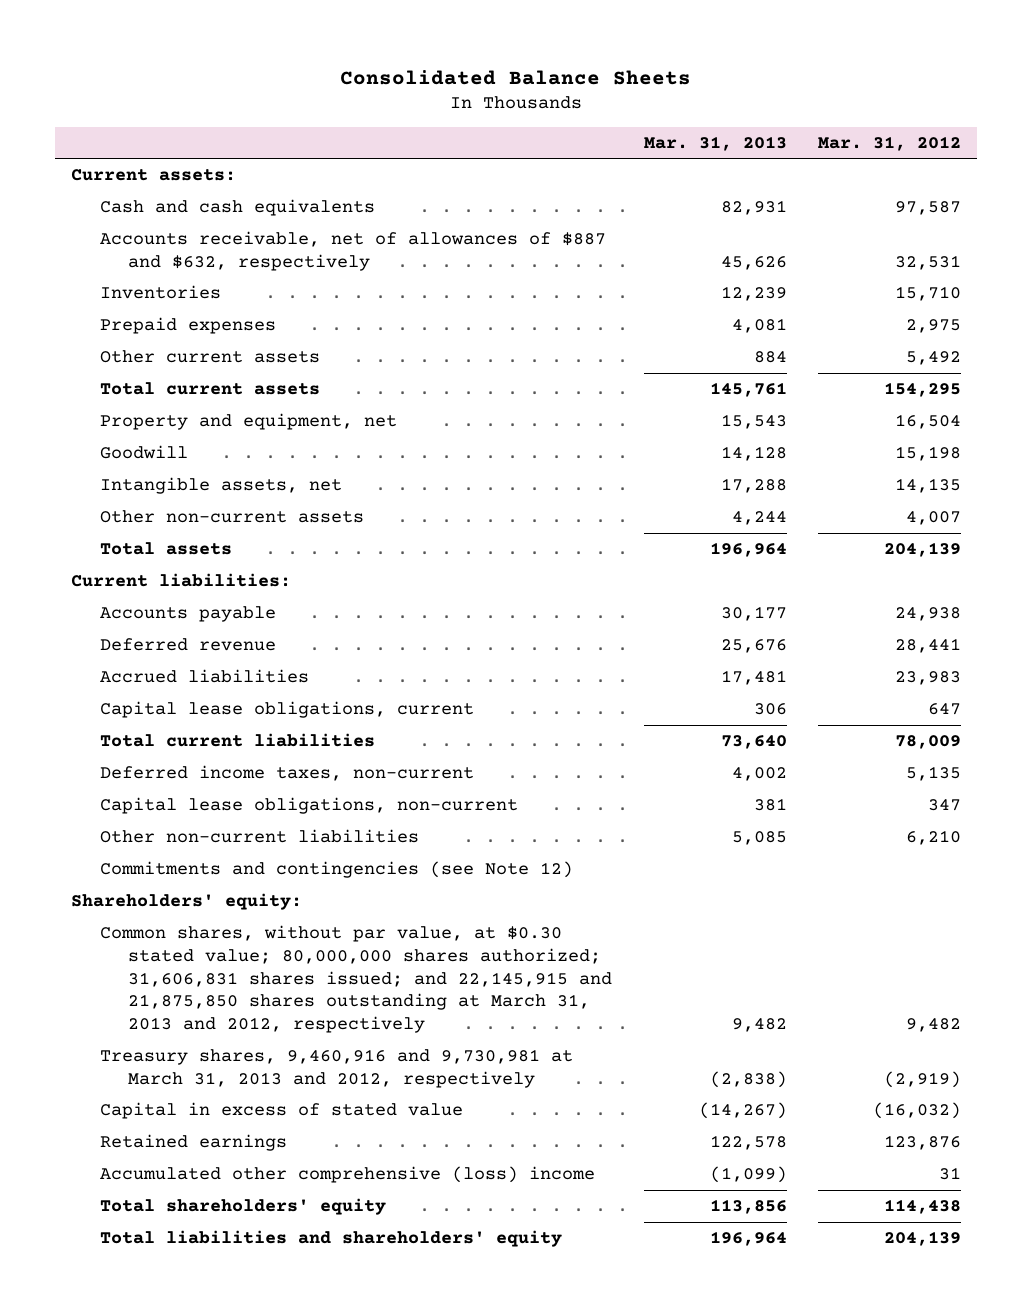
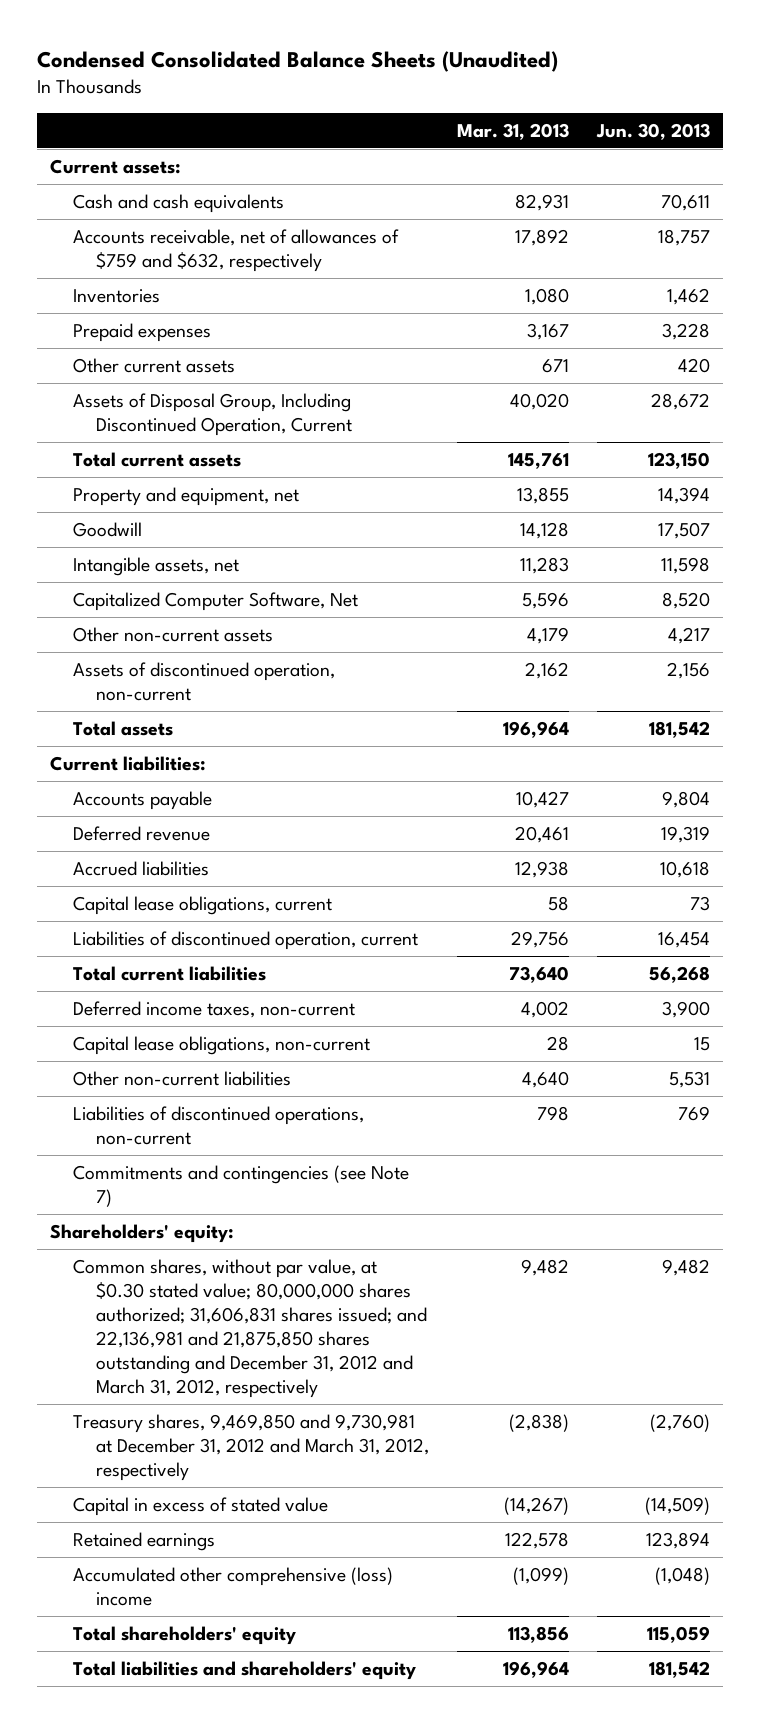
- Consolidated Balance Sheets
+ Condensed Consolidated Balance Sheets (Unaudited)
- | Mar. 31, 2013 | Mar. 31, 2012
+ | Mar. 31, 2013 | Jun. 30, 2013
- Accounts receivable, net of allowances of $887 and $632, respectively | 45,626 | 32,531
- Inventories | 12,239 | 15,710
- Prepaid expenses | 4,081 | 2,975
- Other current assets | 884 | 5,492
+ Accounts receivable, net of allowances of $759 and $632, respectively | 17,892 | 18,757
+ Inventories | 1,080 | 1,462
+ Prepaid expenses | 3,167 | 3,228
+ Other current assets | 671 | 420
+ Assets of Disposal Group, Including Discontinued Operation, Current | 40,020 | 28,672
- Property and equipment, net | 15,543 | 16,504
+ Property and equipment, net | 13,855 | 14,394
- Intangible assets, net | 17,288 | 14,135
- Other non-current assets | 4,244 | 4,007
+ Intangible assets, net | 11,283 | 11,598
+ Capitalized Computer Software, Net | 5,596 | 8,520
+ Other non-current assets | 4,179 | 4,217
+ Assets of discontinued operation, non-current | 2,162 | 2,156
- Accounts payable | 30,177 | 24,938
- Deferred revenue | 25,676 | 28,441
- Accrued liabilities | 17,481 | 23,983
- Capital lease obligations, current | 306 | 647
+ Accounts payable | 10,427 | 9,804
+ Deferred revenue | 20,461 | 19,319
+ Accrued liabilities | 12,938 | 10,618
+ Capital lease obligations, current | 58 | 73
+ Liabilities of discontinued operation, current | 29,756 | 16,454
- Capital lease obligations, non-current | 381 | 347
- Other non-current liabilities | 5,085 | 6,210
- Commitments and contingencies (see Note 12)
+ Capital lease obligations, non-current | 28 | 15
+ Other non-current liabilities | 4,640 | 5,531
+ Liabilities of discontinued operations, non-current | 798 | 769
+ Commitments and contingencies (see Note 7)
- Common shares, without par value, at $0.30 stated value; 80,000,000 shares authorized; 31,606,831 shares issued; and 22,145,915 and 21,875,850 shares outstanding at March 31, 2013 and 2012, respectively | 9,482 | 9,482
- Treasury shares, 9,460,916 and 9,730,981 at March 31, 2013 and 2012, respectively | (2,838) | (2,919)
+ Common shares, without par value, at $0.30 stated value; 80,000,000 shares authorized; 31,606,831 shares issued; and 22,136,981 and 21,875,850 shares outstanding and December 31, 2012 and March 31, 2012, respectively | 9,482 | 9,482
+ Treasury shares, 9,469,850 and 9,730,981 at December 31, 2012 and March 31, 2012, respectively | (2,838) | (2,760)

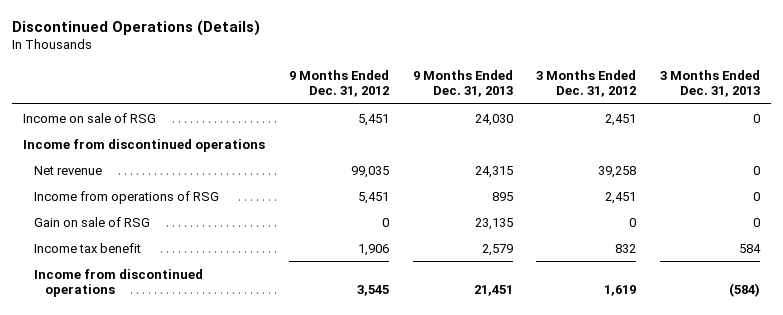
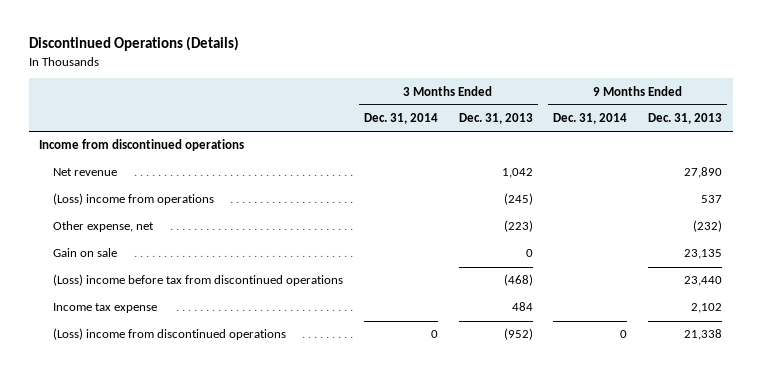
- | 9 Months Ended Dec. 31, 2012 | 9 Months Ended Dec. 31, 2013 | 3 Months Ended Dec. 31, 2012 | 3 Months Ended Dec. 31, 2013
+ | 3 Months Ended Dec. 31, 2014 | 3 Months Ended Dec. 31, 2013 | 9 Months Ended Dec. 31, 2014 | 9 Months Ended Dec. 31, 2013
- Income on sale of RSG | 5,451 | 24,030 | 2,451 | 0
- Net revenue | 99,035 | 24,315 | 39,258 | 0
- Income from operations of RSG | 5,451 | 895 | 2,451 | 0
- Gain on sale of RSG | 0 | 23,135 | 0 | 0
- Income tax benefit | 1,906 | 2,579 | 832 | 584
- Income from discontinued operations | 3,545 | 21,451 | 1,619 | (584)
+ Net revenue | | 1,042 | | 27,890
+ (Loss) income from operations | | (245) | | 537
+ Other expense, net | | (223) | | (232)
+ Gain on sale | | 0 | | 23,135
+ (Loss) income before tax from discontinued operations | | (468) | | 23,440
+ Income tax expense | | 484 | | 2,102
+ (Loss) income from discontinued operations | 0 | (952) | 0 | 21,338

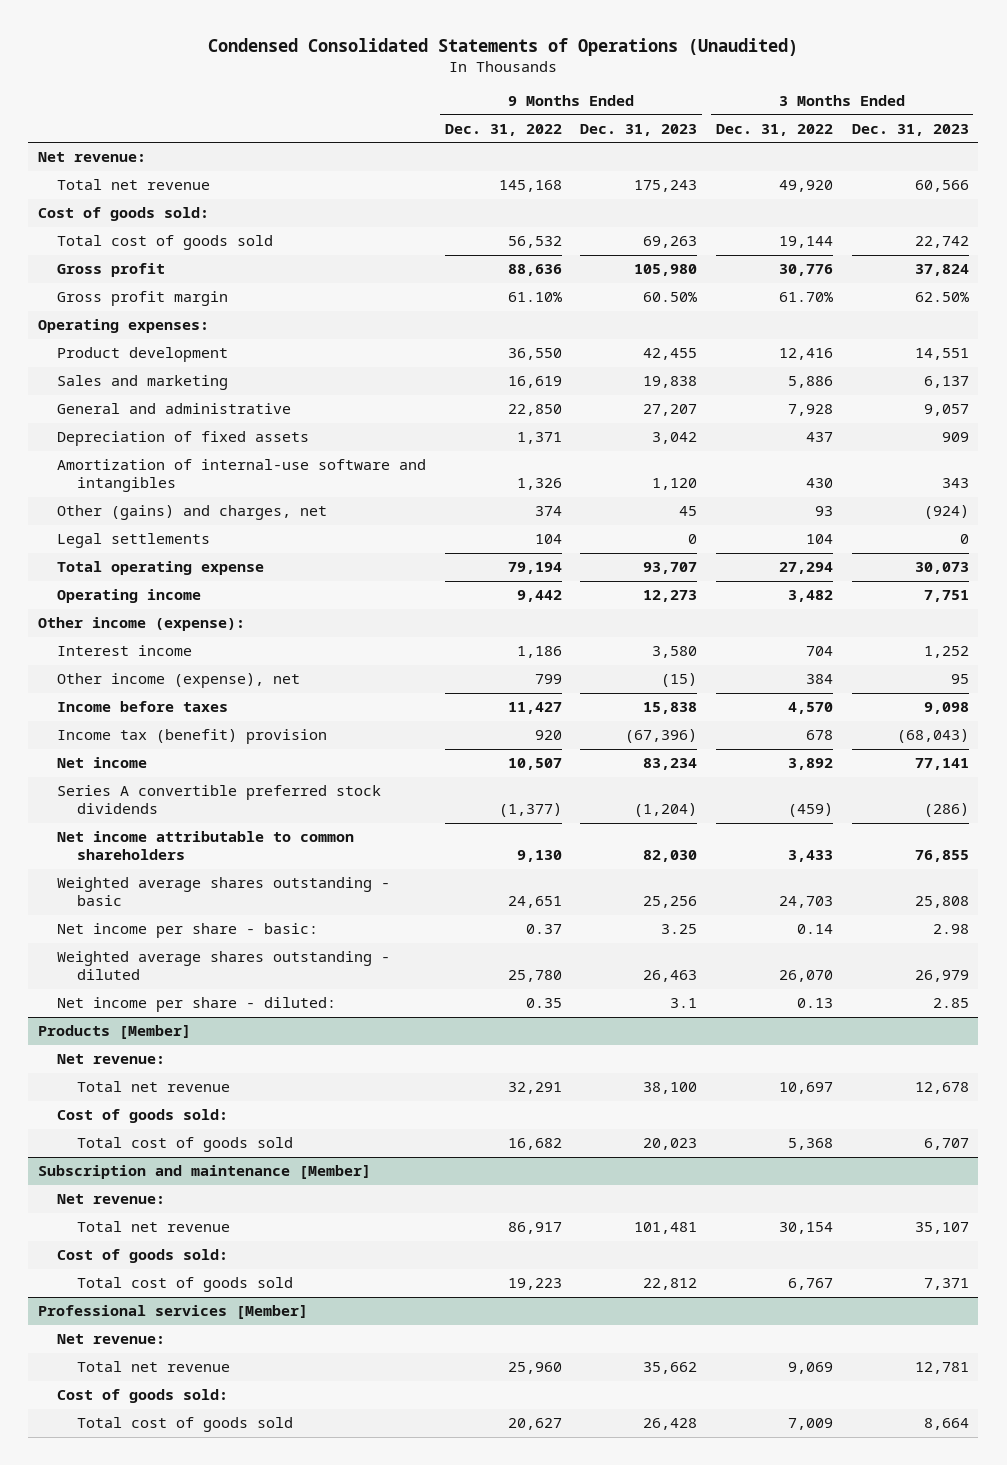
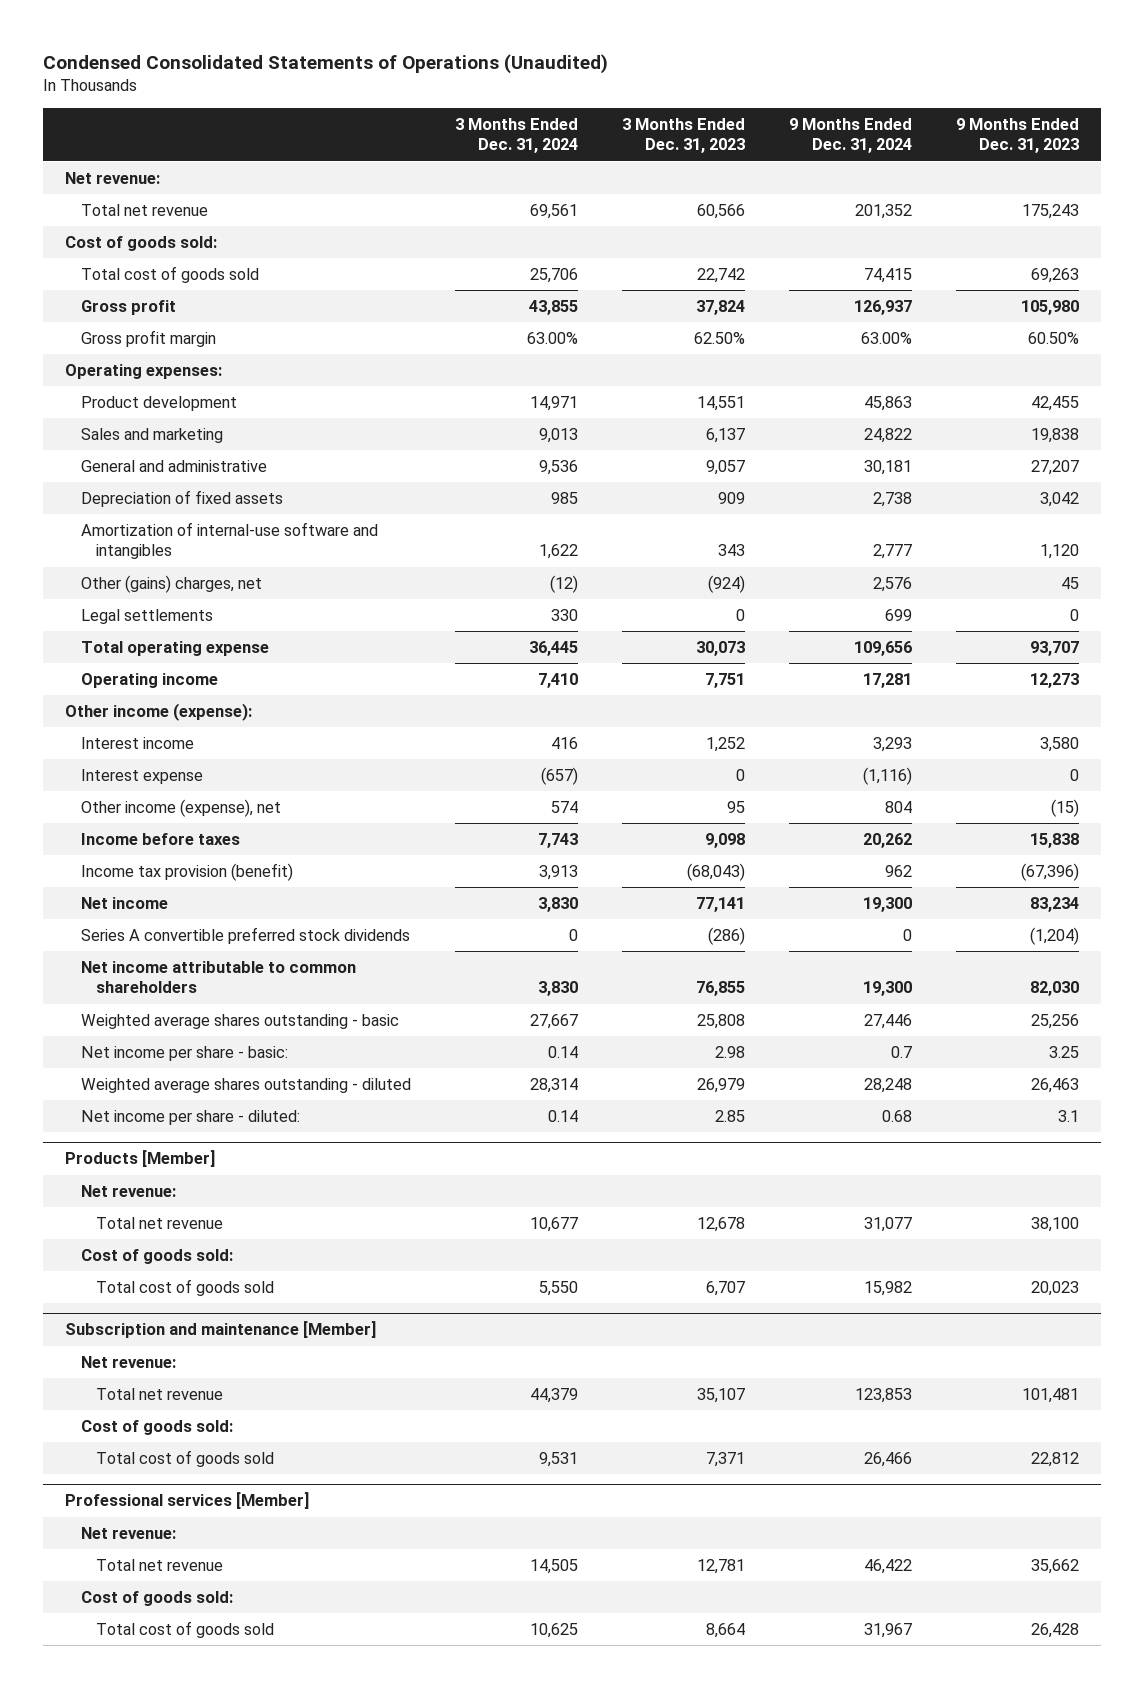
- | 9 Months Ended Dec. 31, 2022 | 9 Months Ended Dec. 31, 2023 | 3 Months Ended Dec. 31, 2022 | 3 Months Ended Dec. 31, 2023
+ | 3 Months Ended Dec. 31, 2024 | 3 Months Ended Dec. 31, 2023 | 9 Months Ended Dec. 31, 2024 | 9 Months Ended Dec. 31, 2023
- Other (gains) and charges, net | 374 | 45 | 93 | (924)
+ Other (gains) charges, net | (12) | (924) | 2,576 | 45
+ Interest expense | (657) | 0 | (1,116) | 0
- Income tax (benefit) provision | 920 | (67,396) | 678 | (68,043)
+ Income tax provision (benefit) | 3,913 | (68,043) | 962 | (67,396)

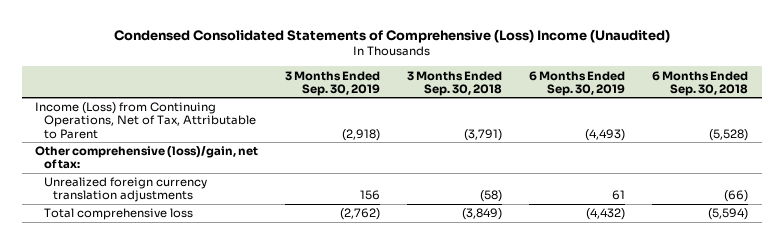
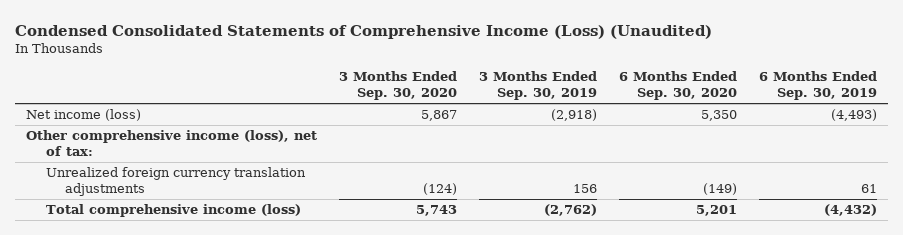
- Condensed Consolidated Statements of Comprehensive (Loss) Income (Unaudited)
+ Condensed Consolidated Statements of Comprehensive Income (Loss) (Unaudited)
- | 3 Months Ended Sep. 30, 2019 | 3 Months Ended Sep. 30, 2018 | 6 Months Ended Sep. 30, 2019 | 6 Months Ended Sep. 30, 2018
+ | 3 Months Ended Sep. 30, 2020 | 3 Months Ended Sep. 30, 2019 | 6 Months Ended Sep. 30, 2020 | 6 Months Ended Sep. 30, 2019
- Income (Loss) from Continuing Operations, Net of Tax, Attributable to Parent | (2,918) | (3,791) | (4,493) | (5,528)
- Other comprehensive (loss)/gain, net of tax:
+ Net income (loss) | 5,867 | (2,918) | 5,350 | (4,493)
+ Other comprehensive income (loss), net of tax:
- Total comprehensive loss | (2,762) | (3,849) | (4,432) | (5,594)
+ Total comprehensive income (loss) | 5,743 | (2,762) | 5,201 | (4,432)

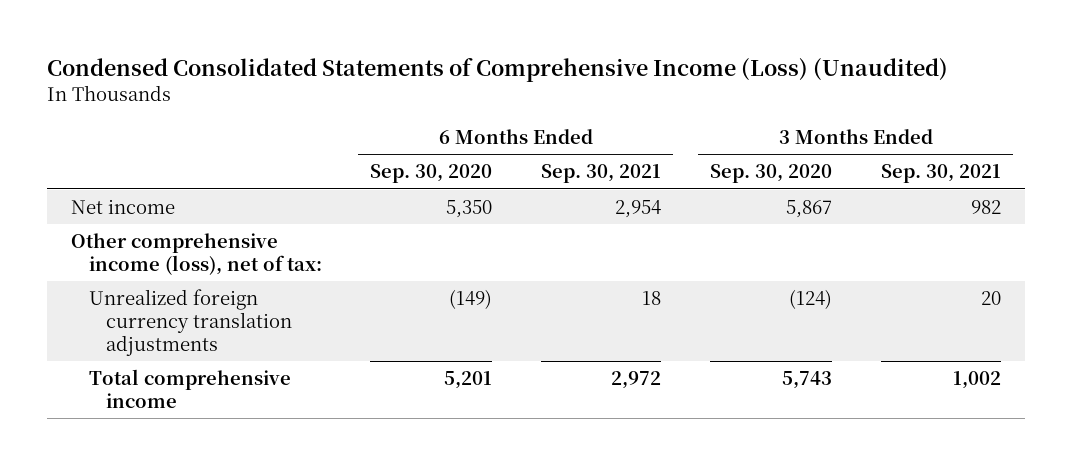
- | 3 Months Ended Sep. 30, 2020 | 3 Months Ended Sep. 30, 2019 | 6 Months Ended Sep. 30, 2020 | 6 Months Ended Sep. 30, 2019
+ | 6 Months Ended Sep. 30, 2020 | 6 Months Ended Sep. 30, 2021 | 3 Months Ended Sep. 30, 2020 | 3 Months Ended Sep. 30, 2021
- Net income (loss) | 5,867 | (2,918) | 5,350 | (4,493)
+ Net income | 5,350 | 2,954 | 5,867 | 982
- Total comprehensive income (loss) | 5,743 | (2,762) | 5,201 | (4,432)
+ Total comprehensive income | 5,201 | 2,972 | 5,743 | 1,002

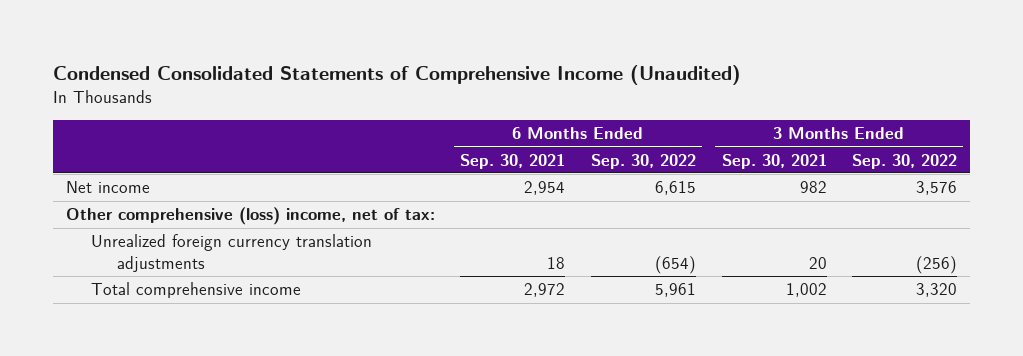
- Condensed Consolidated Statements of Comprehensive Income (Loss) (Unaudited)
+ Condensed Consolidated Statements of Comprehensive Income (Unaudited)
- | 6 Months Ended Sep. 30, 2020 | 6 Months Ended Sep. 30, 2021 | 3 Months Ended Sep. 30, 2020 | 3 Months Ended Sep. 30, 2021
+ | 6 Months Ended Sep. 30, 2021 | 6 Months Ended Sep. 30, 2022 | 3 Months Ended Sep. 30, 2021 | 3 Months Ended Sep. 30, 2022
- Other comprehensive income (loss), net of tax:
+ Other comprehensive (loss) income, net of tax:

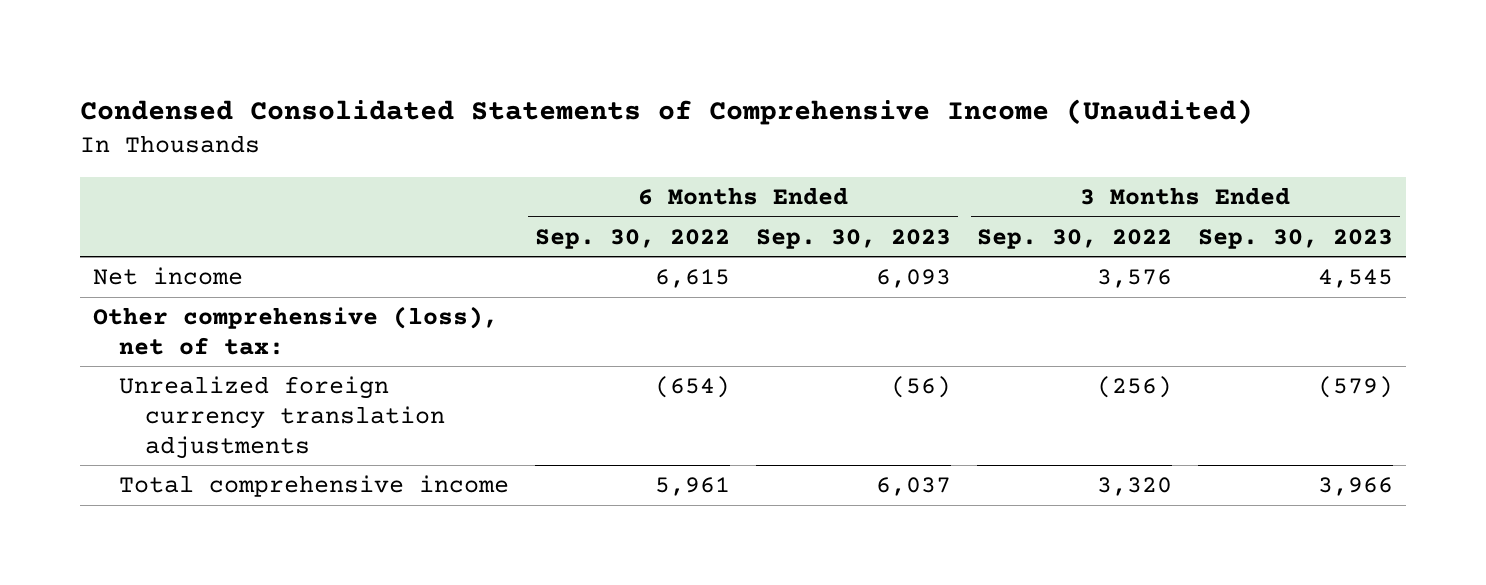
- | 6 Months Ended Sep. 30, 2021 | 6 Months Ended Sep. 30, 2022 | 3 Months Ended Sep. 30, 2021 | 3 Months Ended Sep. 30, 2022
+ | 6 Months Ended Sep. 30, 2022 | 6 Months Ended Sep. 30, 2023 | 3 Months Ended Sep. 30, 2022 | 3 Months Ended Sep. 30, 2023
- Other comprehensive (loss) income, net of tax:
+ Other comprehensive (loss), net of tax:

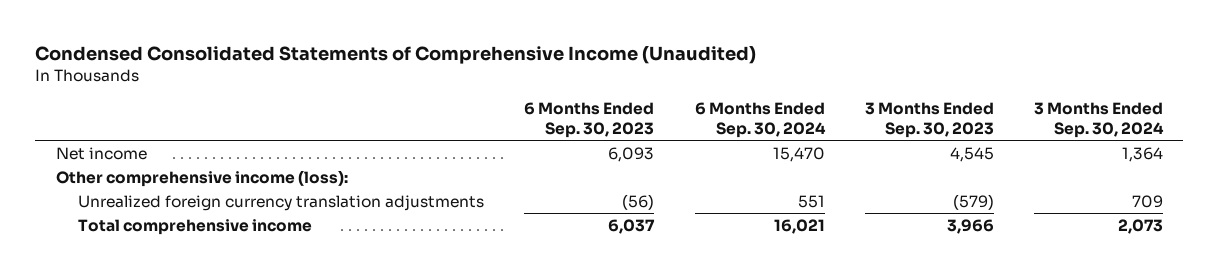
- | 6 Months Ended Sep. 30, 2022 | 6 Months Ended Sep. 30, 2023 | 3 Months Ended Sep. 30, 2022 | 3 Months Ended Sep. 30, 2023
+ | 6 Months Ended Sep. 30, 2023 | 6 Months Ended Sep. 30, 2024 | 3 Months Ended Sep. 30, 2023 | 3 Months Ended Sep. 30, 2024
- Other comprehensive (loss), net of tax:
+ Other comprehensive income (loss):

